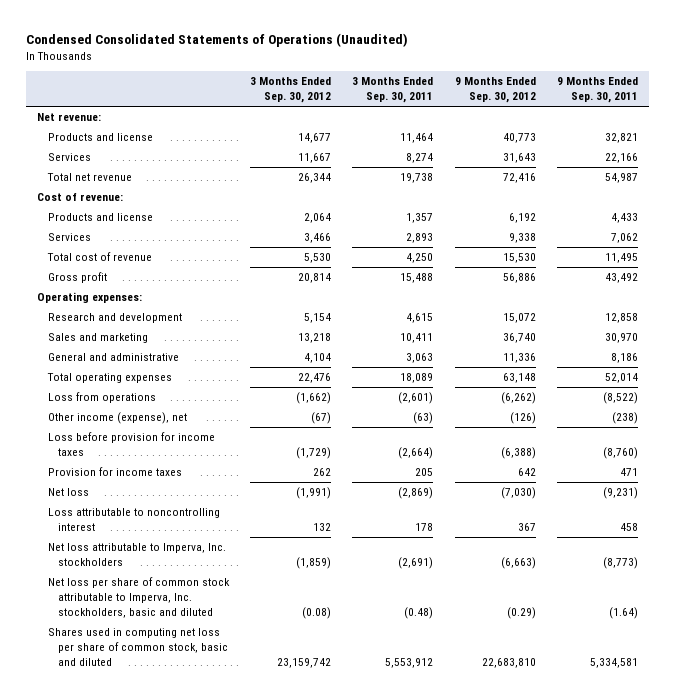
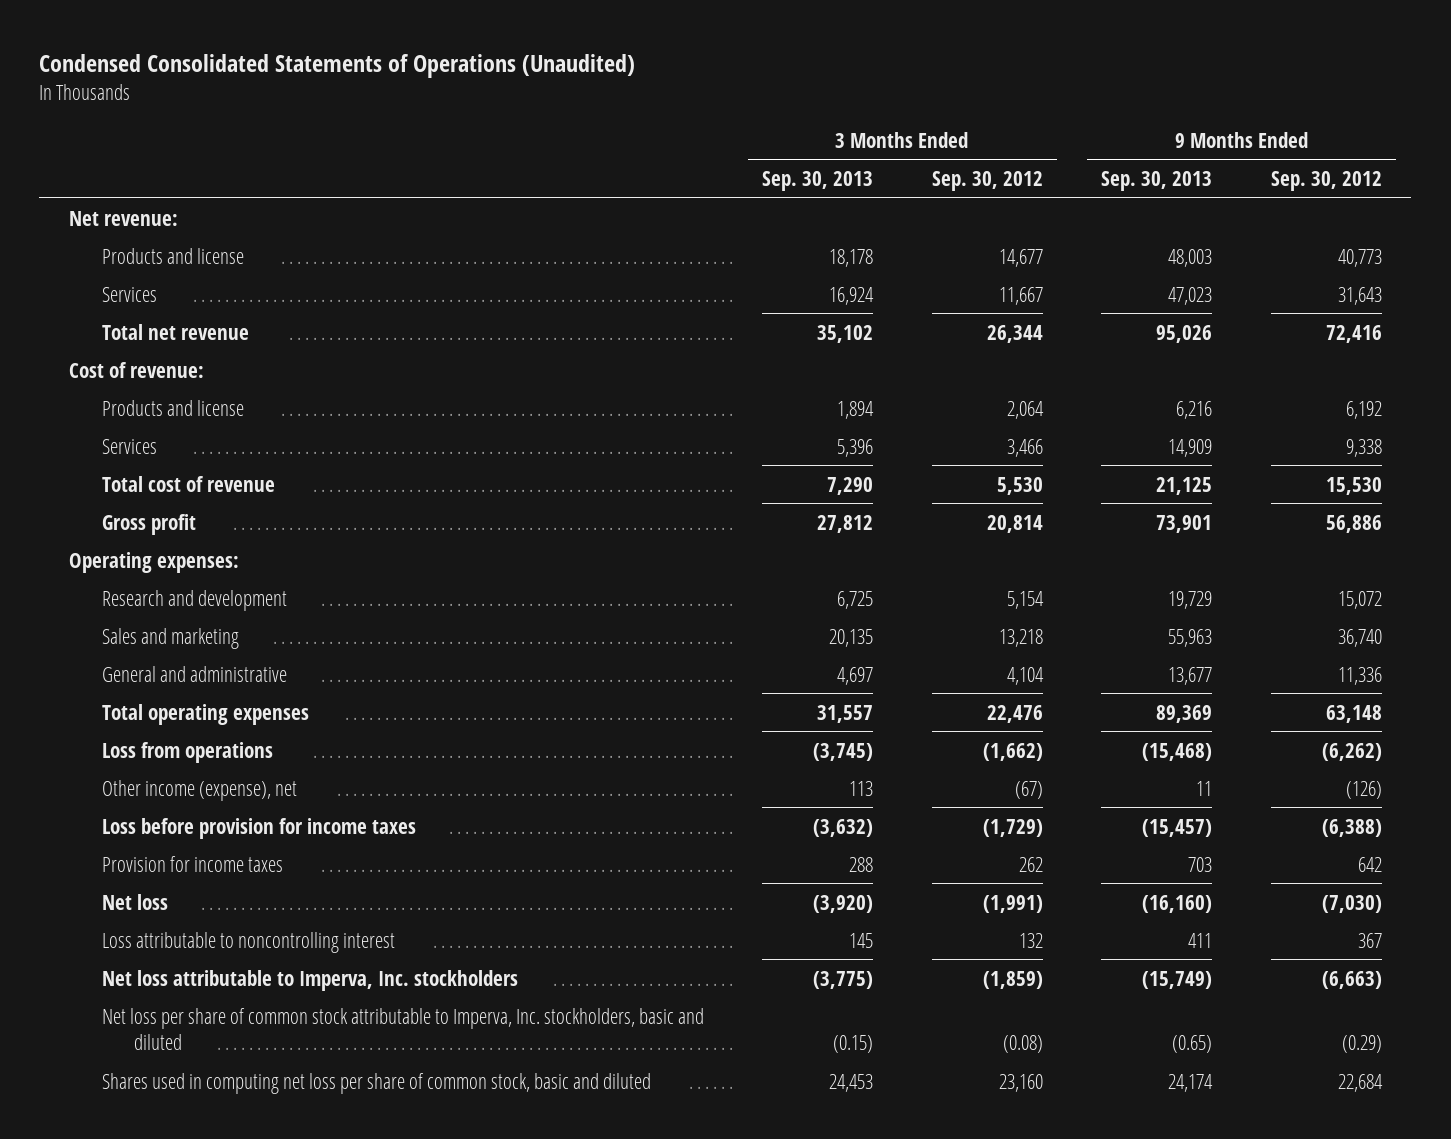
- | 3 Months Ended Sep. 30, 2012 | 3 Months Ended Sep. 30, 2011 | 9 Months Ended Sep. 30, 2012 | 9 Months Ended Sep. 30, 2011
+ | 3 Months Ended Sep. 30, 2013 | 3 Months Ended Sep. 30, 2012 | 9 Months Ended Sep. 30, 2013 | 9 Months Ended Sep. 30, 2012
- Shares used in computing net loss per share of common stock, basic and diluted | 23,159,742 | 5,553,912 | 22,683,810 | 5,334,581
+ Shares used in computing net loss per share of common stock, basic and diluted | 24,453 | 23,160 | 24,174 | 22,684

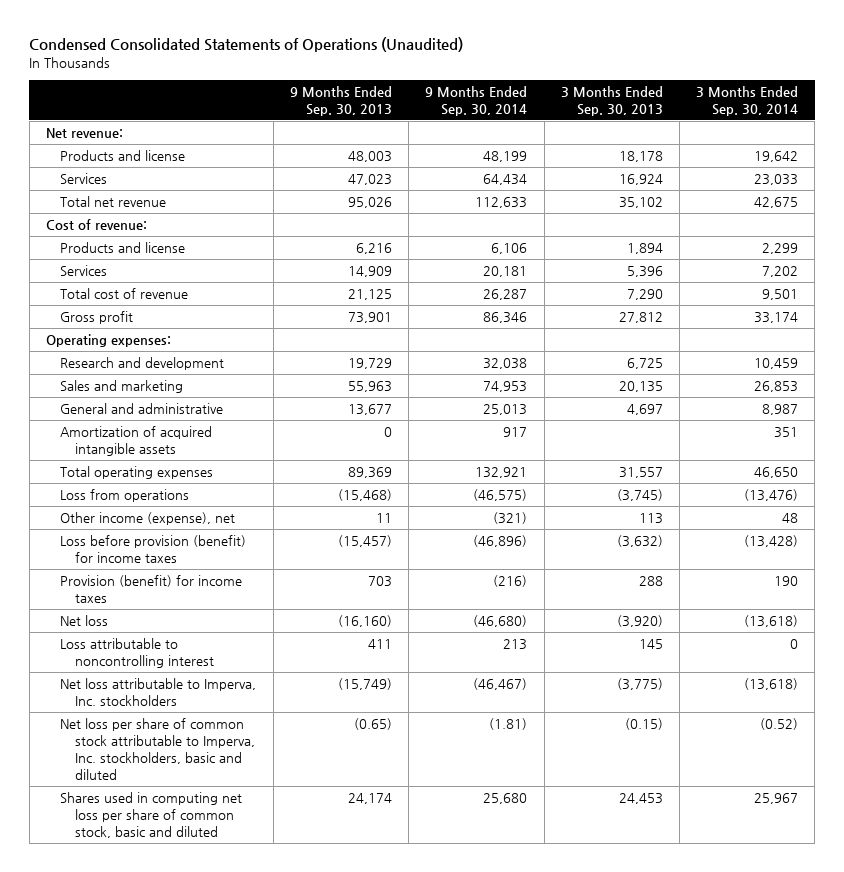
- | 3 Months Ended Sep. 30, 2013 | 3 Months Ended Sep. 30, 2012 | 9 Months Ended Sep. 30, 2013 | 9 Months Ended Sep. 30, 2012
+ | 9 Months Ended Sep. 30, 2013 | 9 Months Ended Sep. 30, 2014 | 3 Months Ended Sep. 30, 2013 | 3 Months Ended Sep. 30, 2014
+ Amortization of acquired intangible assets | 0 | 917 | | 351
- Loss before provision for income taxes | (3,632) | (1,729) | (15,457) | (6,388)
- Provision for income taxes | 288 | 262 | 703 | 642
+ Loss before provision (benefit) for income taxes | (15,457) | (46,896) | (3,632) | (13,428)
+ Provision (benefit) for income taxes | 703 | (216) | 288 | 190

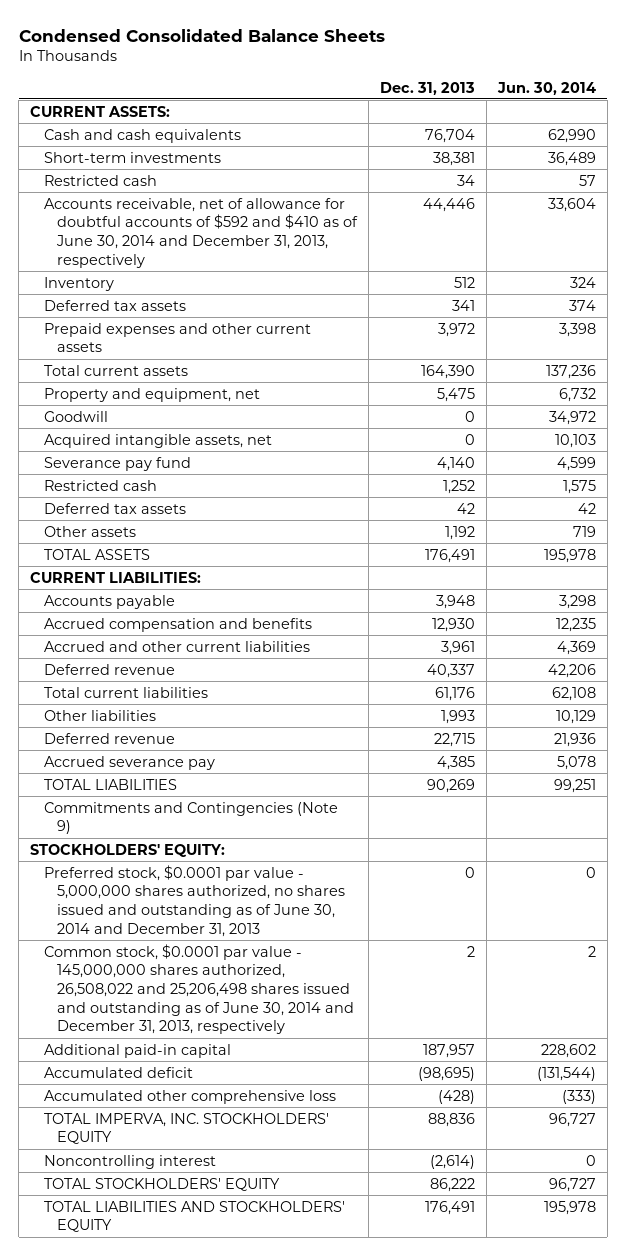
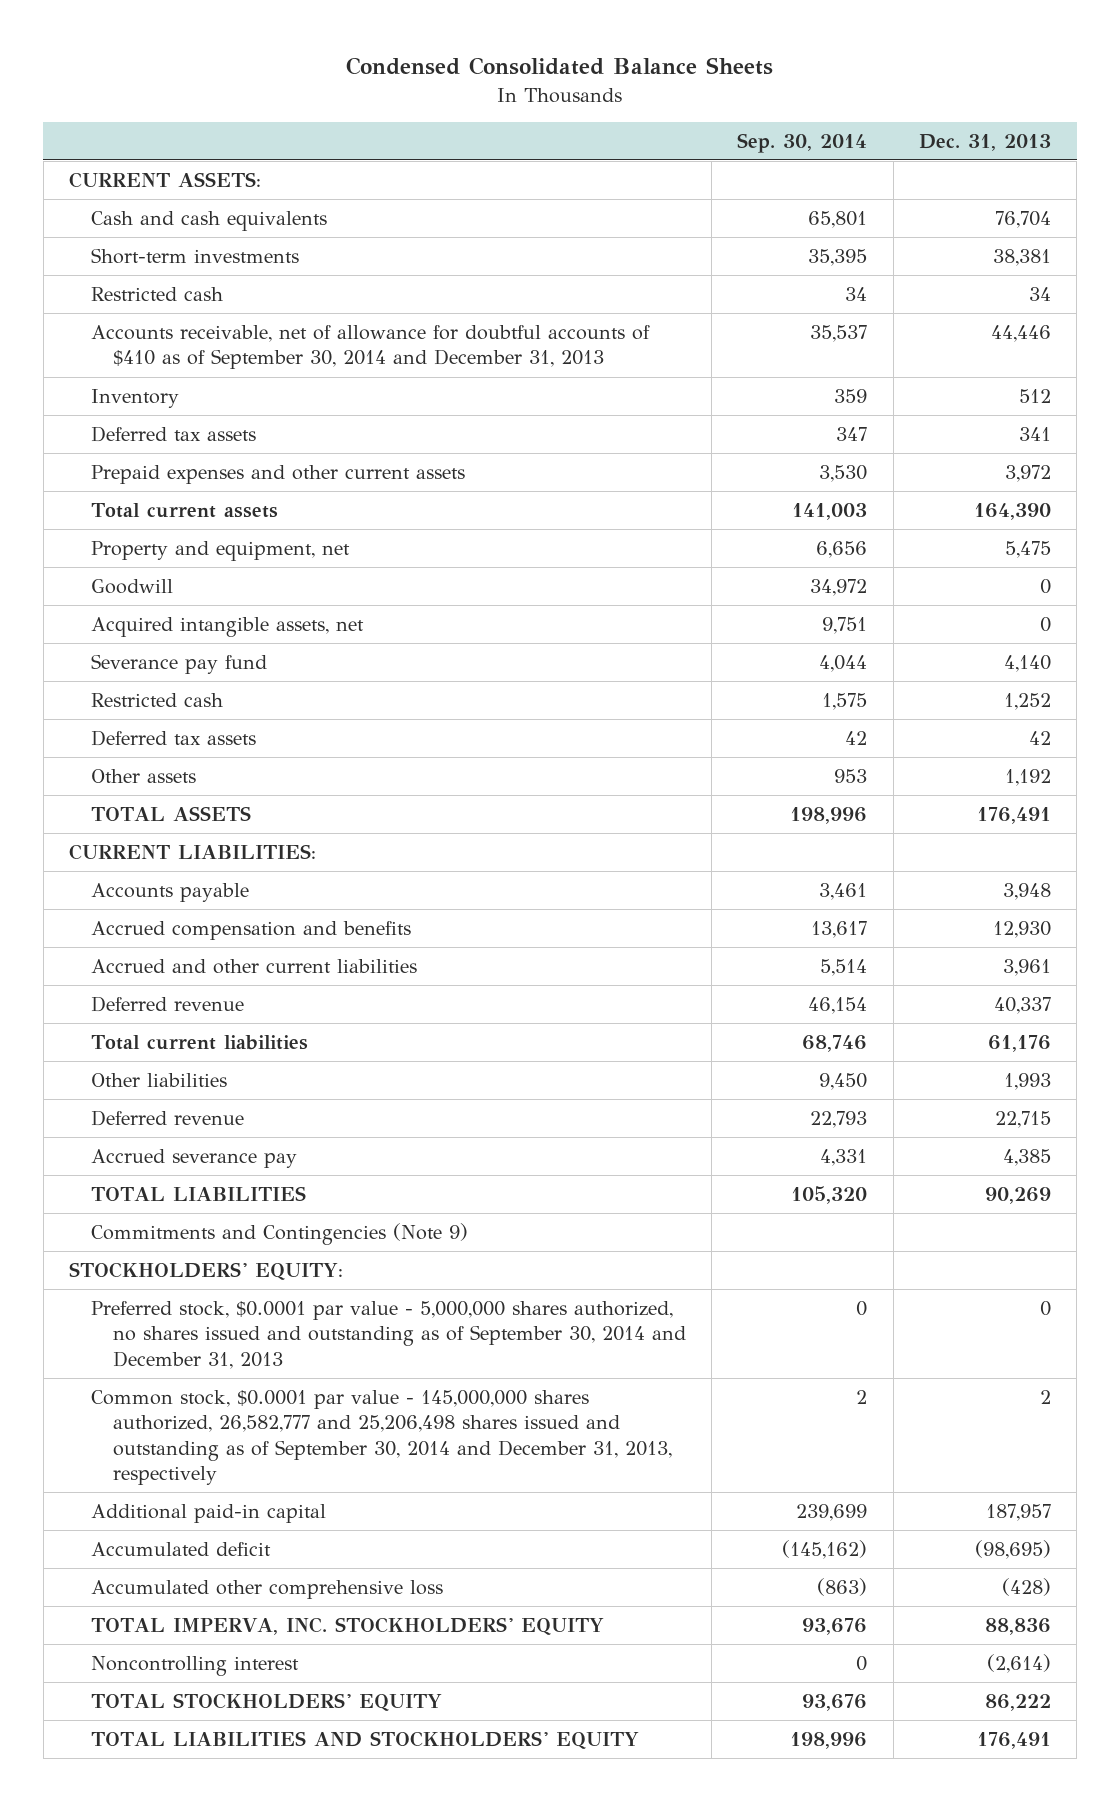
- | Dec. 31, 2013 | Jun. 30, 2014
+ | Sep. 30, 2014 | Dec. 31, 2013
- Accounts receivable, net of allowance for doubtful accounts of $592 and $410 as of June 30, 2014 and December 31, 2013, respectively | 44,446 | 33,604
+ Accounts receivable, net of allowance for doubtful accounts of $410 as of September 30, 2014 and December 31, 2013 | 35,537 | 44,446
- Preferred stock, $0.0001 par value - 5,000,000 shares authorized, no shares issued and outstanding as of June 30, 2014 and December 31, 2013 | 0 | 0
- Common stock, $0.0001 par value - 145,000,000 shares authorized, 26,508,022 and 25,206,498 shares issued and outstanding as of June 30, 2014 and December 31, 2013, respectively | 2 | 2
+ Preferred stock, $0.0001 par value - 5,000,000 shares authorized, no shares issued and outstanding as of September 30, 2014 and December 31, 2013 | 0 | 0
+ Common stock, $0.0001 par value - 145,000,000 shares authorized, 26,582,777 and 25,206,498 shares issued and outstanding as of September 30, 2014 and December 31, 2013, respectively | 2 | 2

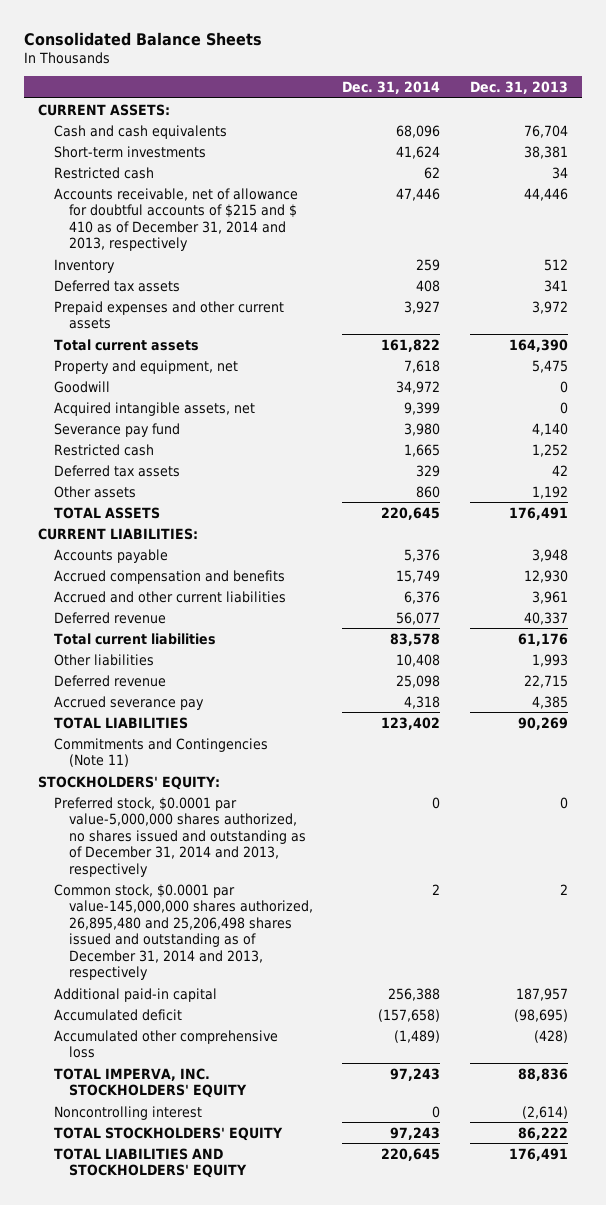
- Condensed Consolidated Balance Sheets
+ Consolidated Balance Sheets
- | Sep. 30, 2014 | Dec. 31, 2013
+ | Dec. 31, 2014 | Dec. 31, 2013
- Accounts receivable, net of allowance for doubtful accounts of $410 as of September 30, 2014 and December 31, 2013 | 35,537 | 44,446
+ Accounts receivable, net of allowance for doubtful accounts of $215 and $ 410 as of December 31, 2014 and 2013, respectively | 47,446 | 44,446
- Commitments and Contingencies (Note 9)
+ Commitments and Contingencies (Note 11)
- Preferred stock, $0.0001 par value - 5,000,000 shares authorized, no shares issued and outstanding as of September 30, 2014 and December 31, 2013 | 0 | 0
- Common stock, $0.0001 par value - 145,000,000 shares authorized, 26,582,777 and 25,206,498 shares issued and outstanding as of September 30, 2014 and December 31, 2013, respectively | 2 | 2
+ Preferred stock, $0.0001 par value-5,000,000 shares authorized, no shares issued and outstanding as of December 31, 2014 and 2013, respectively | 0 | 0
+ Common stock, $0.0001 par value-145,000,000 shares authorized, 26,895,480 and 25,206,498 shares issued and outstanding as of December 31, 2014 and 2013, respectively | 2 | 2

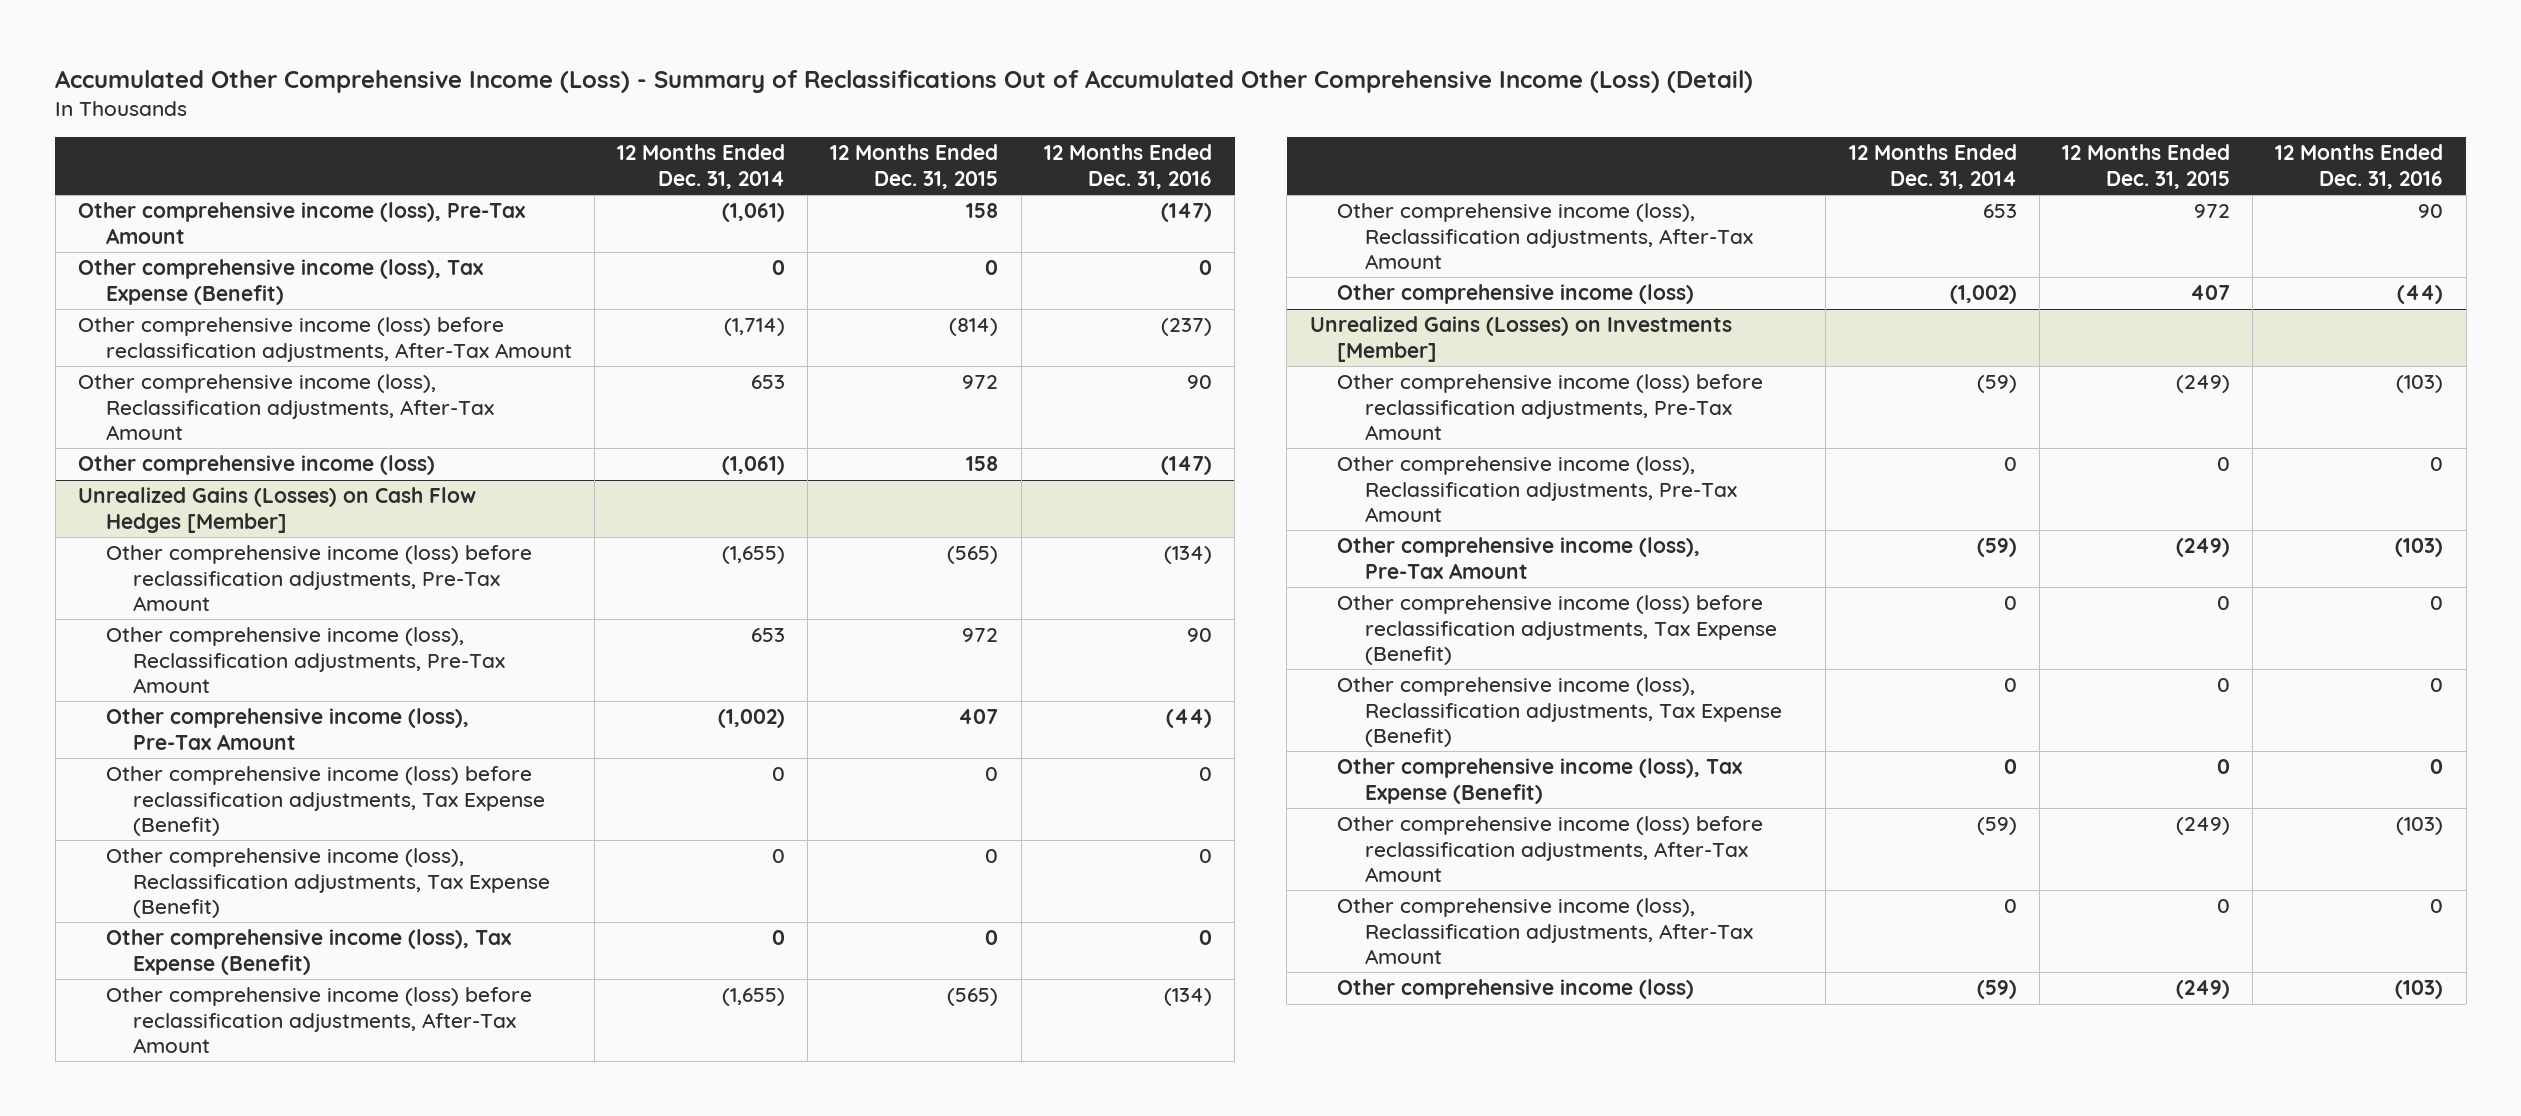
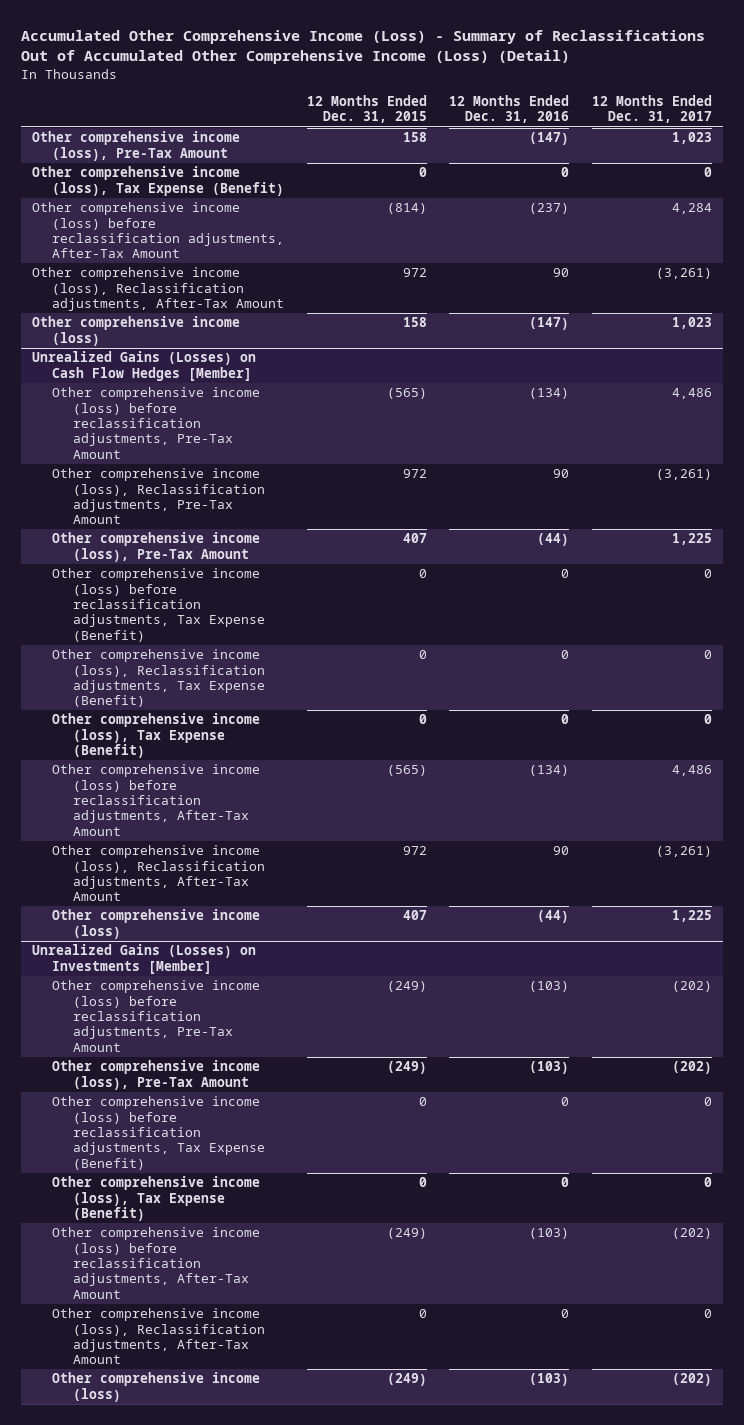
- | 12 Months Ended Dec. 31, 2014 | 12 Months Ended Dec. 31, 2015 | 12 Months Ended Dec. 31, 2016
+ | 12 Months Ended Dec. 31, 2015 | 12 Months Ended Dec. 31, 2016 | 12 Months Ended Dec. 31, 2017
@ Unrealized Gains (Losses) on Investments [Member]
- Other comprehensive income (loss), Reclassification adjustments, Pre-Tax Amount | 0 | 0 | 0
- Other comprehensive income (loss), Reclassification adjustments, Tax Expense (Benefit) | 0 | 0 | 0

